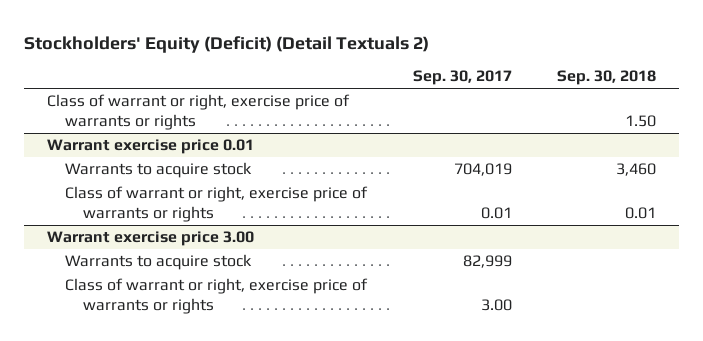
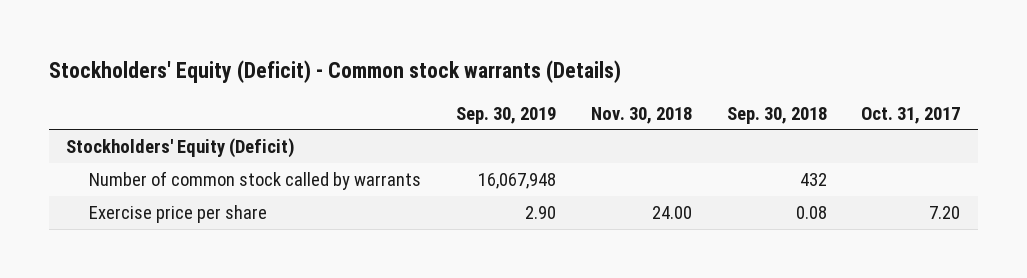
- Stockholders' Equity (Deficit) (Detail Textuals 2)
+ Stockholders' Equity (Deficit) - Common stock warrants (Details)
- | Sep. 30, 2017 | Sep. 30, 2018
+ | Sep. 30, 2019 | Nov. 30, 2018 | Sep. 30, 2018 | Oct. 31, 2017
- Class of warrant or right, exercise price of warrants or rights | | 1.50
- Warrant exercise price 0.01
- Warrants to acquire stock | 704,019 | 3,460
- Class of warrant or right, exercise price of warrants or rights | 0.01 | 0.01
- Warrant exercise price 3.00
- Warrants to acquire stock | 82,999 |
- Class of warrant or right, exercise price of warrants or rights | 3.00 |
+ Stockholders' Equity (Deficit)
+ Number of common stock called by warrants | 16,067,948 | | 432 |
+ Exercise price per share | 2.90 | 24.00 | 0.08 | 7.20

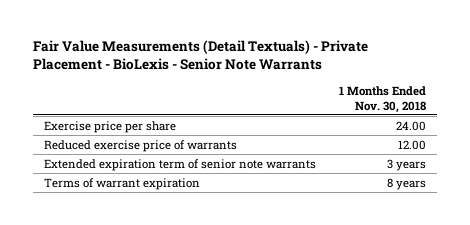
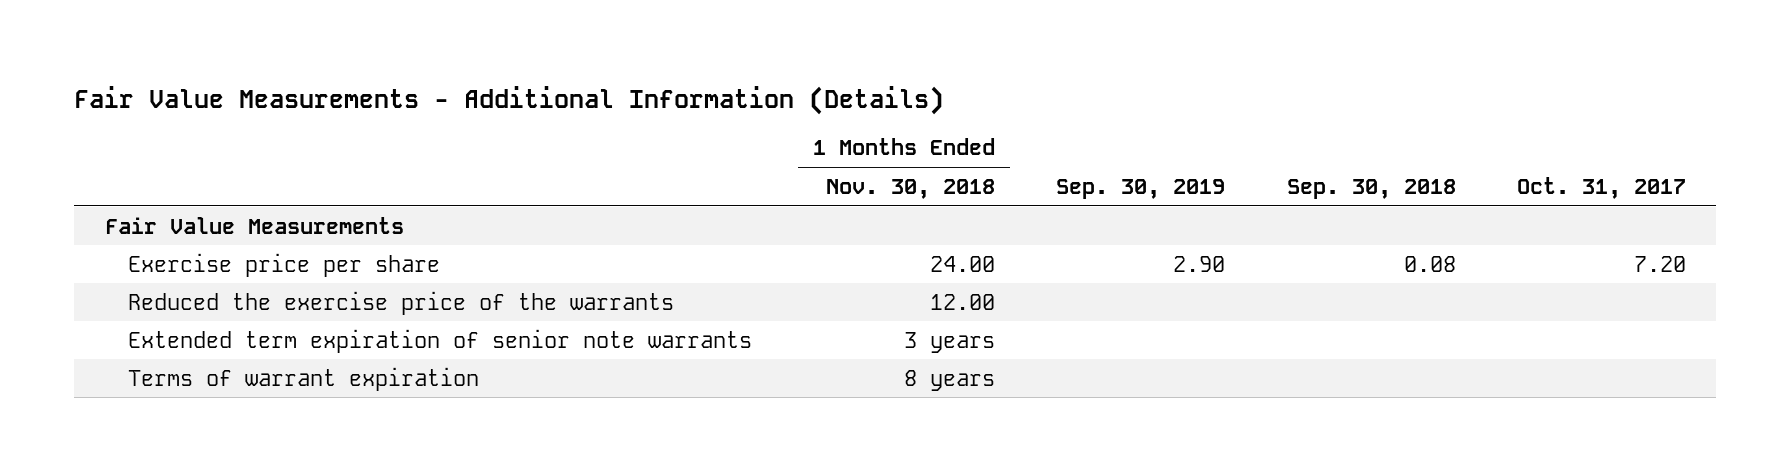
- Fair Value Measurements (Detail Textuals) - Private Placement - BioLexis - Senior Note Warrants
+ Fair Value Measurements - Additional Information (Details)
- | 1 Months Ended Nov. 30, 2018
+ | 1 Months Ended Nov. 30, 2018 | Sep. 30, 2019 | Sep. 30, 2018 | Oct. 31, 2017
+ Fair Value Measurements
- Reduced exercise price of warrants | 12.00
- Extended expiration term of senior note warrants | 3 years
+ Reduced the exercise price of the warrants | 12.00 | | |
+ Extended term expiration of senior note warrants | 3 years | | |

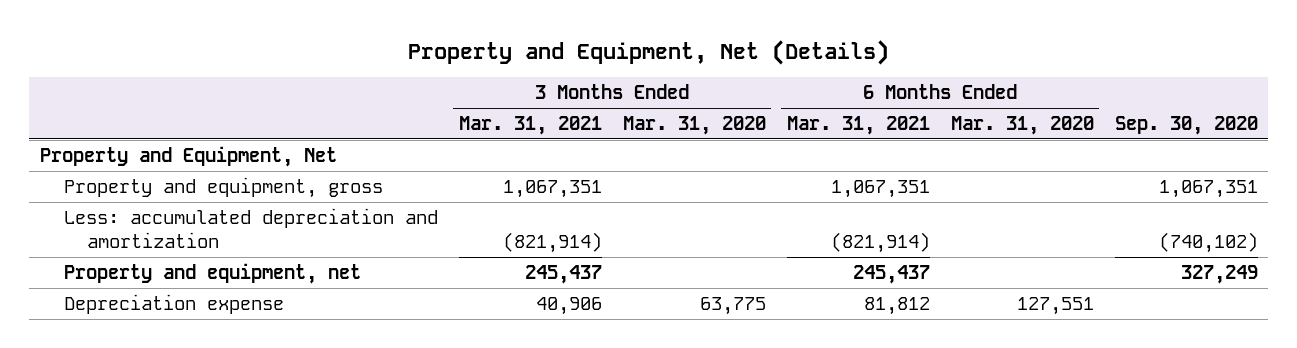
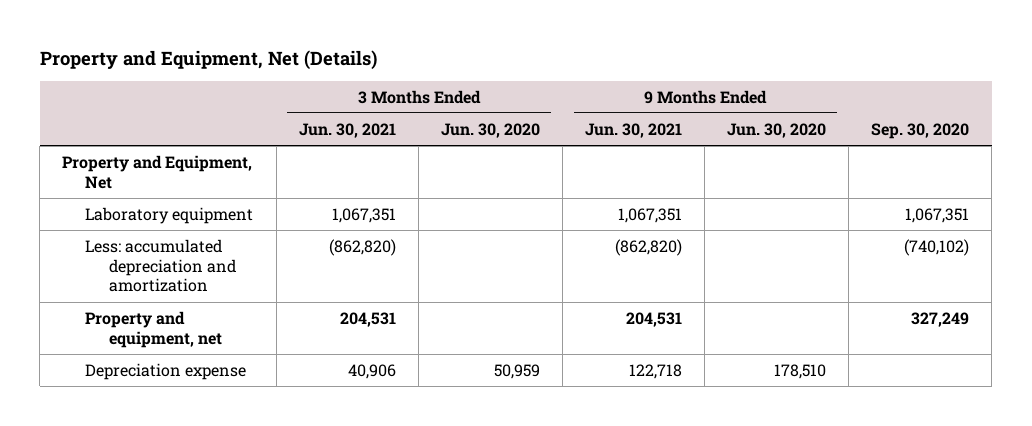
- | 3 Months Ended Mar. 31, 2021 | 3 Months Ended Mar. 31, 2020 | 6 Months Ended Mar. 31, 2021 | 6 Months Ended Mar. 31, 2020 | Sep. 30, 2020
+ | 3 Months Ended Jun. 30, 2021 | 3 Months Ended Jun. 30, 2020 | 9 Months Ended Jun. 30, 2021 | 9 Months Ended Jun. 30, 2020 | Sep. 30, 2020
- Property and equipment, gross | 1,067,351 | | 1,067,351 | | 1,067,351
+ Laboratory equipment | 1,067,351 | | 1,067,351 | | 1,067,351

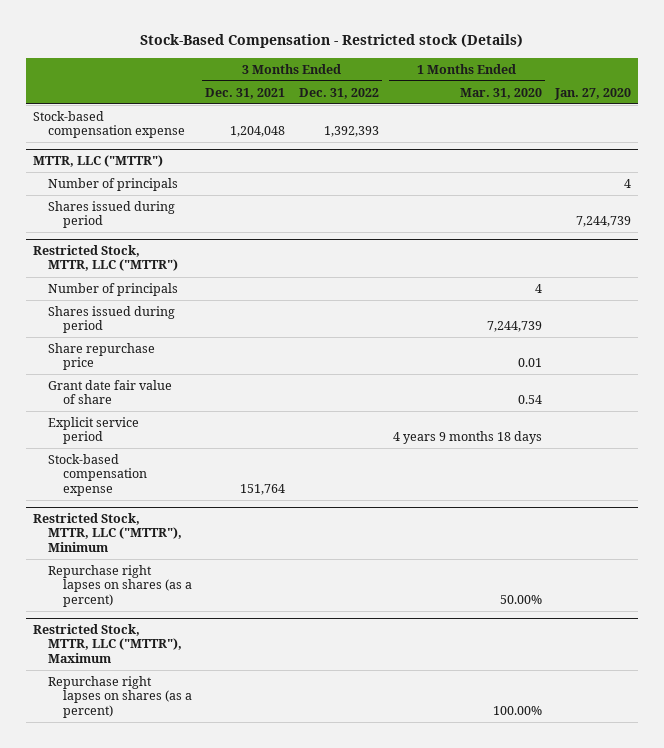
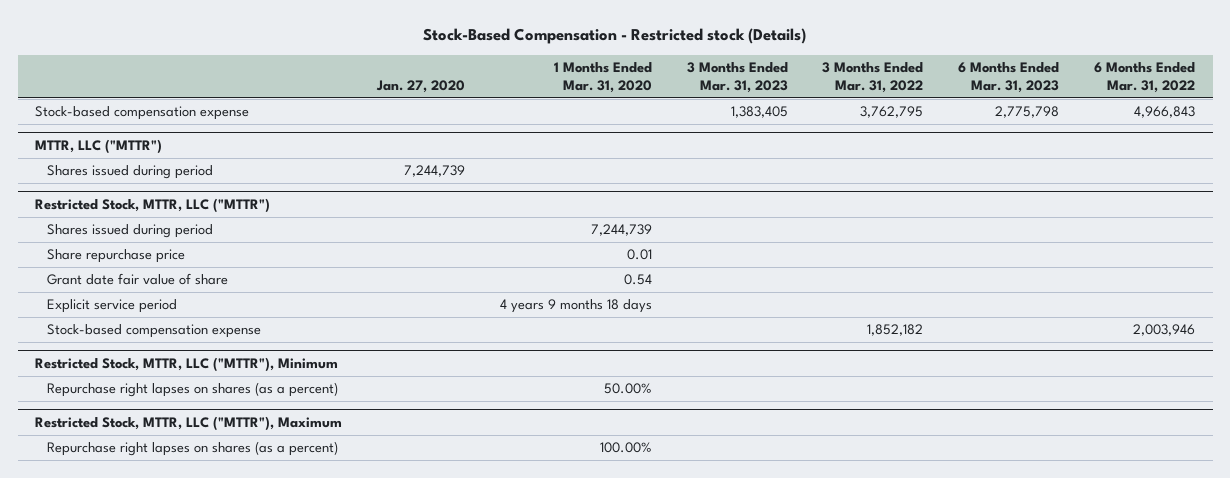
- | 3 Months Ended Dec. 31, 2021 | 3 Months Ended Dec. 31, 2022 | 1 Months Ended Mar. 31, 2020 | Jan. 27, 2020
+ | Jan. 27, 2020 | 1 Months Ended Mar. 31, 2020 | 3 Months Ended Mar. 31, 2023 | 3 Months Ended Mar. 31, 2022 | 6 Months Ended Mar. 31, 2023 | 6 Months Ended Mar. 31, 2022
@ MTTR, LLC ("MTTR")
- Number of principals | | | | 4
@ Restricted Stock, MTTR, LLC ("MTTR")
- Number of principals | | | 4 |

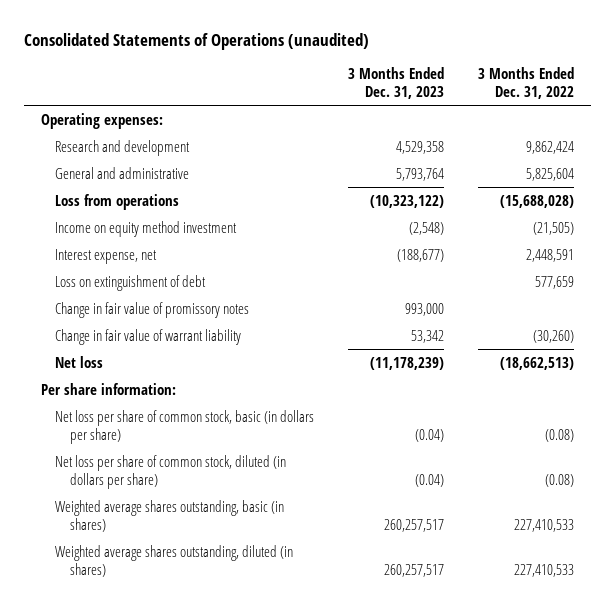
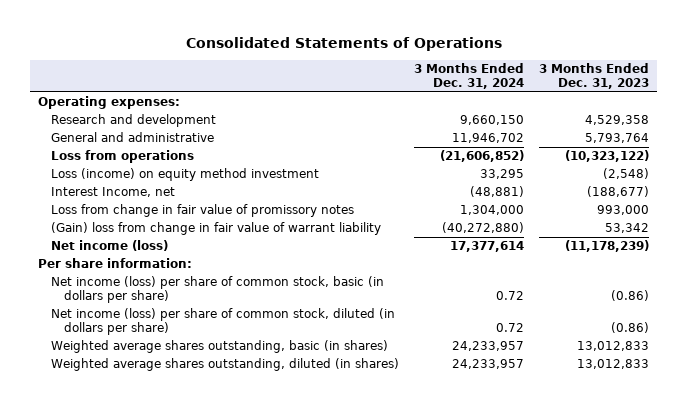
- Consolidated Statements of Operations (unaudited)
+ Consolidated Statements of Operations
- | 3 Months Ended Dec. 31, 2023 | 3 Months Ended Dec. 31, 2022
+ | 3 Months Ended Dec. 31, 2024 | 3 Months Ended Dec. 31, 2023
- Income on equity method investment | (2,548) | (21,505)
- Interest expense, net | (188,677) | 2,448,591
- Loss on extinguishment of debt | | 577,659
- Change in fair value of promissory notes | 993,000 |
- Change in fair value of warrant liability | 53,342 | (30,260)
- Net loss | (11,178,239) | (18,662,513)
+ Loss (income) on equity method investment | 33,295 | (2,548)
+ Interest Income, net | (48,881) | (188,677)
+ Loss from change in fair value of promissory notes | 1,304,000 | 993,000
+ (Gain) loss from change in fair value of warrant liability | (40,272,880) | 53,342
+ Net income (loss) | 17,377,614 | (11,178,239)
- Net loss per share of common stock, basic (in dollars per share) | (0.04) | (0.08)
- Net loss per share of common stock, diluted (in dollars per share) | (0.04) | (0.08)
- Weighted average shares outstanding, basic (in shares) | 260,257,517 | 227,410,533
- Weighted average shares outstanding, diluted (in shares) | 260,257,517 | 227,410,533
+ Net income (loss) per share of common stock, basic (in dollars per share) | 0.72 | (0.86)
+ Net income (loss) per share of common stock, diluted (in dollars per share) | 0.72 | (0.86)
+ Weighted average shares outstanding, basic (in shares) | 24,233,957 | 13,012,833
+ Weighted average shares outstanding, diluted (in shares) | 24,233,957 | 13,012,833

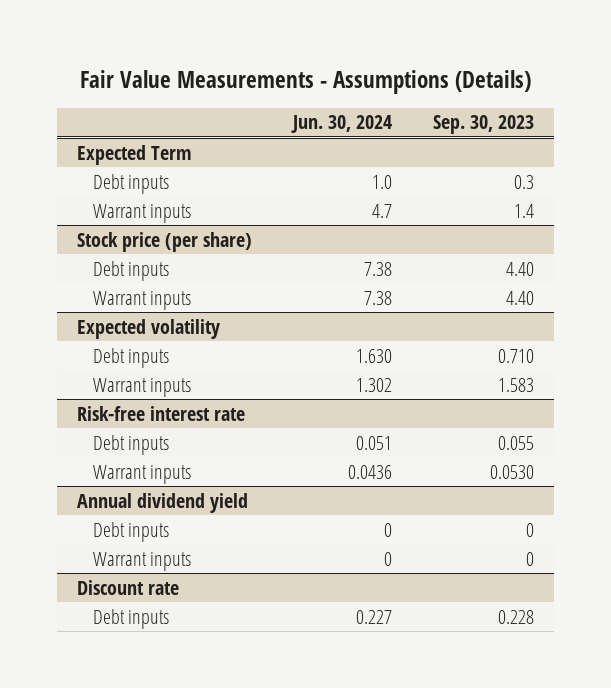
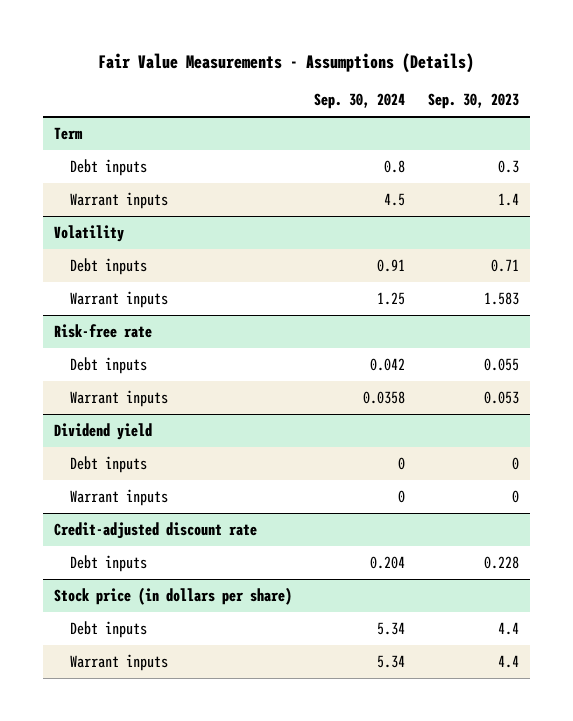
- | Jun. 30, 2024 | Sep. 30, 2023
+ | Sep. 30, 2024 | Sep. 30, 2023
- Expected Term
+ Term
- Stock price (per share)
- Debt inputs | 7.38 | 4.40
- Warrant inputs | 7.38 | 4.40
- Expected volatility
- Debt inputs | 1.630 | 0.710
+ Volatility
+ Debt inputs | 0.91 | 0.71
- Risk-free interest rate
+ Risk-free rate
- Warrant inputs | 0.0436 | 0.0530
- Annual dividend yield
+ Warrant inputs | 0.0358 | 0.053
+ Dividend yield
- Discount rate
+ Credit-adjusted discount rate
+ Stock price (in dollars per share)
+ Debt inputs | 5.34 | 4.4
+ Warrant inputs | 5.34 | 4.4

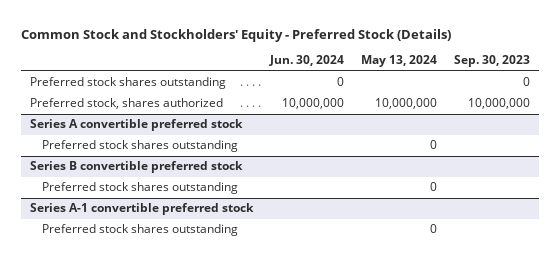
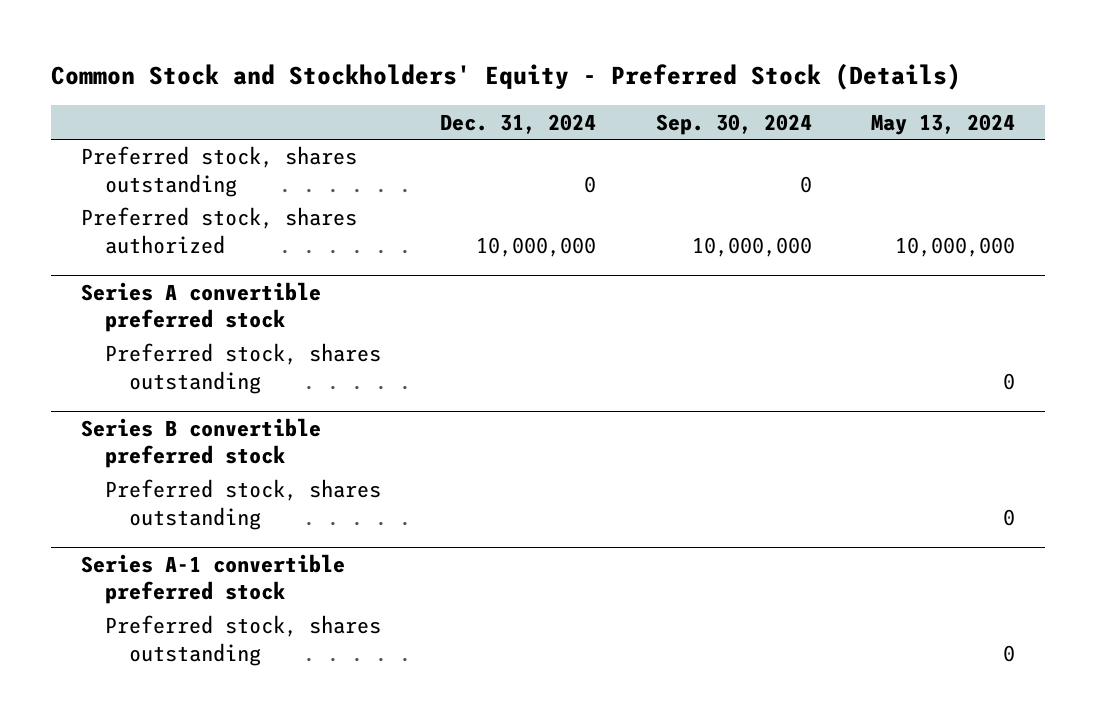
- | Jun. 30, 2024 | May 13, 2024 | Sep. 30, 2023
+ | Dec. 31, 2024 | Sep. 30, 2024 | May 13, 2024
- Preferred stock shares outstanding | 0 | | 0
+ Preferred stock, shares outstanding | 0 | 0 |
@ Series A convertible preferred stock
- Preferred stock shares outstanding | | 0 |
+ Preferred stock, shares outstanding | | | 0
@ Series B convertible preferred stock
- Preferred stock shares outstanding | | 0 |
+ Preferred stock, shares outstanding | | | 0
@ Series A-1 convertible preferred stock
- Preferred stock shares outstanding | | 0 |
+ Preferred stock, shares outstanding | | | 0

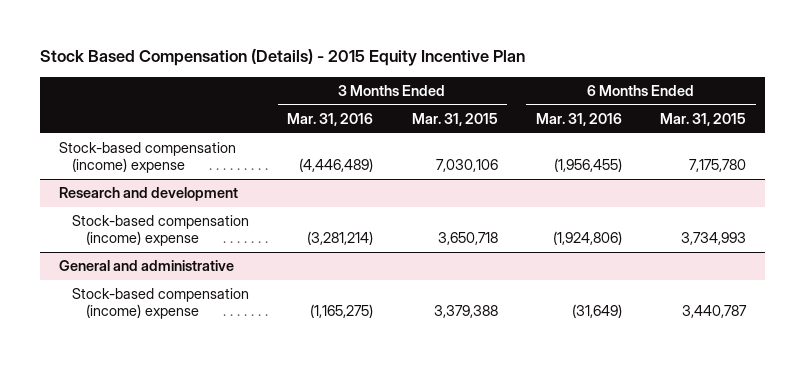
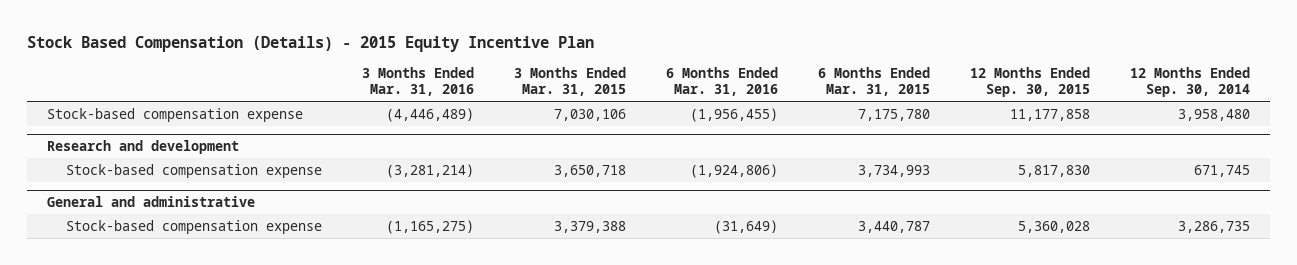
- | 3 Months Ended Mar. 31, 2016 | 3 Months Ended Mar. 31, 2015 | 6 Months Ended Mar. 31, 2016 | 6 Months Ended Mar. 31, 2015
+ | 3 Months Ended Mar. 31, 2016 | 3 Months Ended Mar. 31, 2015 | 6 Months Ended Mar. 31, 2016 | 6 Months Ended Mar. 31, 2015 | 12 Months Ended Sep. 30, 2015 | 12 Months Ended Sep. 30, 2014
- Stock-based compensation (income) expense | (4,446,489) | 7,030,106 | (1,956,455) | 7,175,780
+ Stock-based compensation expense | (4,446,489) | 7,030,106 | (1,956,455) | 7,175,780 | 11,177,858 | 3,958,480
@ Research and development
- Stock-based compensation (income) expense | (3,281,214) | 3,650,718 | (1,924,806) | 3,734,993
+ Stock-based compensation expense | (3,281,214) | 3,650,718 | (1,924,806) | 3,734,993 | 5,817,830 | 671,745
@ General and administrative
- Stock-based compensation (income) expense | (1,165,275) | 3,379,388 | (31,649) | 3,440,787
+ Stock-based compensation expense | (1,165,275) | 3,379,388 | (31,649) | 3,440,787 | 5,360,028 | 3,286,735

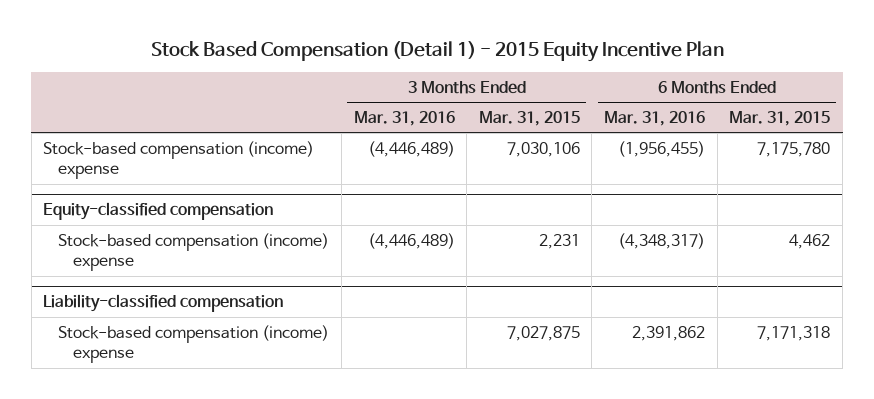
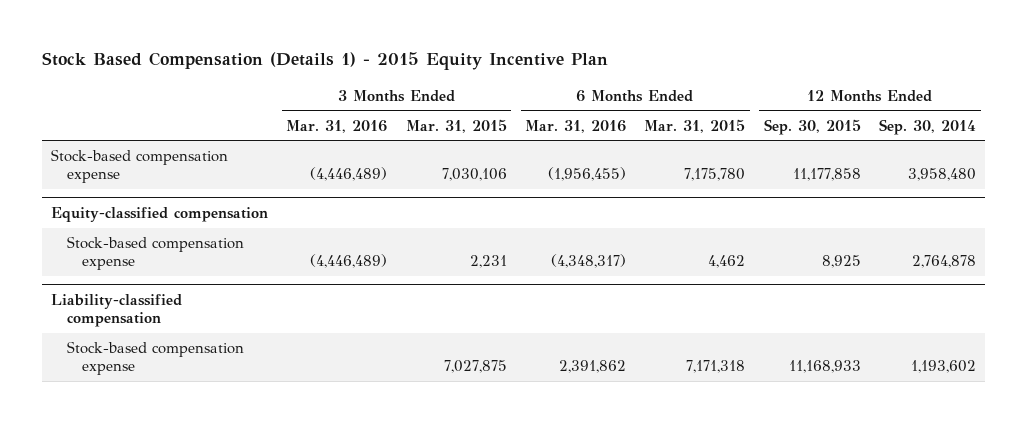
- Stock Based Compensation (Detail 1) - 2015 Equity Incentive Plan
+ Stock Based Compensation (Details 1) - 2015 Equity Incentive Plan
- | 3 Months Ended Mar. 31, 2016 | 3 Months Ended Mar. 31, 2015 | 6 Months Ended Mar. 31, 2016 | 6 Months Ended Mar. 31, 2015
+ | 3 Months Ended Mar. 31, 2016 | 3 Months Ended Mar. 31, 2015 | 6 Months Ended Mar. 31, 2016 | 6 Months Ended Mar. 31, 2015 | 12 Months Ended Sep. 30, 2015 | 12 Months Ended Sep. 30, 2014
- Stock-based compensation (income) expense | (4,446,489) | 7,030,106 | (1,956,455) | 7,175,780
+ Stock-based compensation expense | (4,446,489) | 7,030,106 | (1,956,455) | 7,175,780 | 11,177,858 | 3,958,480
@ Equity-classified compensation
- Stock-based compensation (income) expense | (4,446,489) | 2,231 | (4,348,317) | 4,462
+ Stock-based compensation expense | (4,446,489) | 2,231 | (4,348,317) | 4,462 | 8,925 | 2,764,878
@ Liability-classified compensation
- Stock-based compensation (income) expense | | 7,027,875 | 2,391,862 | 7,171,318
+ Stock-based compensation expense | | 7,027,875 | 2,391,862 | 7,171,318 | 11,168,933 | 1,193,602

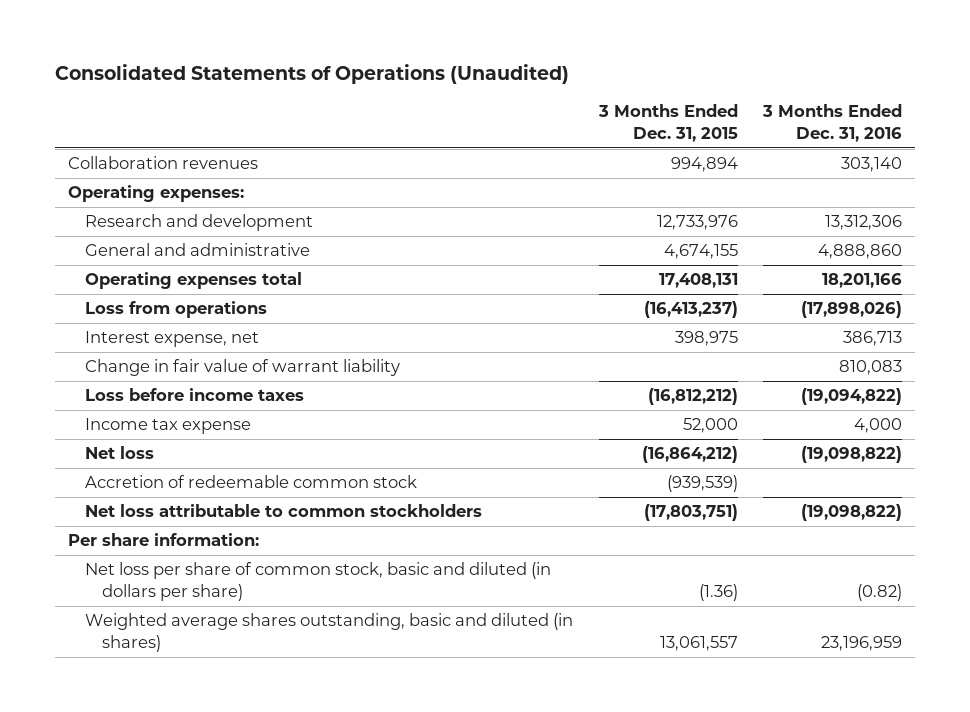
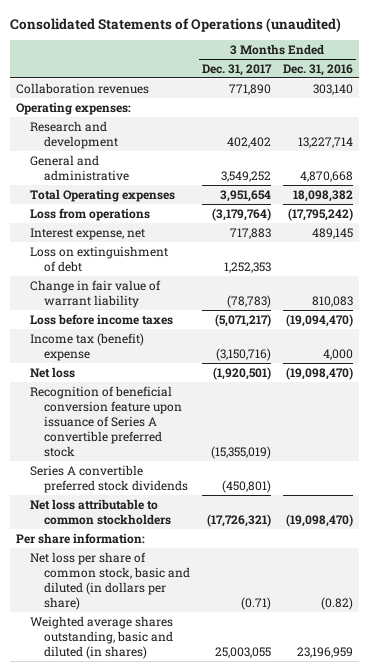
- Consolidated Statements of Operations (Unaudited)
+ Consolidated Statements of Operations (unaudited)
- | 3 Months Ended Dec. 31, 2015 | 3 Months Ended Dec. 31, 2016
+ | 3 Months Ended Dec. 31, 2017 | 3 Months Ended Dec. 31, 2016
- Research and development | 12,733,976 | 13,312,306
- General and administrative | 4,674,155 | 4,888,860
- Operating expenses total | 17,408,131 | 18,201,166
- Loss from operations | (16,413,237) | (17,898,026)
- Interest expense, net | 398,975 | 386,713
+ Research and development | 402,402 | 13,227,714
+ General and administrative | 3,549,252 | 4,870,668
+ Total Operating expenses | 3,951,654 | 18,098,382
+ Loss from operations | (3,179,764) | (17,795,242)
+ Interest expense, net | 717,883 | 489,145
+ Loss on extinguishment of debt | 1,252,353 |
- Loss before income taxes | (16,812,212) | (19,094,822)
- Income tax expense | 52,000 | 4,000
- Net loss | (16,864,212) | (19,098,822)
- Accretion of redeemable common stock | (939,539) |
- Net loss attributable to common stockholders | (17,803,751) | (19,098,822)
+ Loss before income taxes | (5,071,217) | (19,094,470)
+ Income tax (benefit) expense | (3,150,716) | 4,000
+ Net loss | (1,920,501) | (19,098,470)
+ Recognition of beneficial conversion feature upon issuance of Series A convertible preferred stock | (15,355,019) |
+ Series A convertible preferred stock dividends | (450,801) |
+ Net loss attributable to common stockholders | (17,726,321) | (19,098,470)

